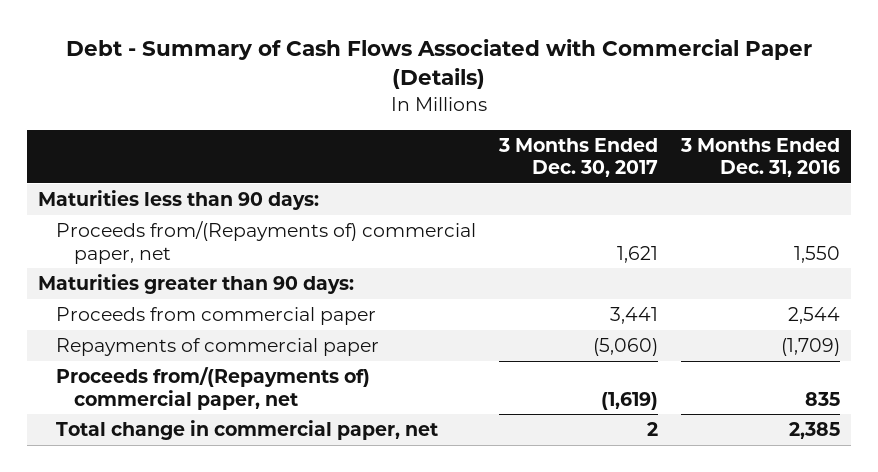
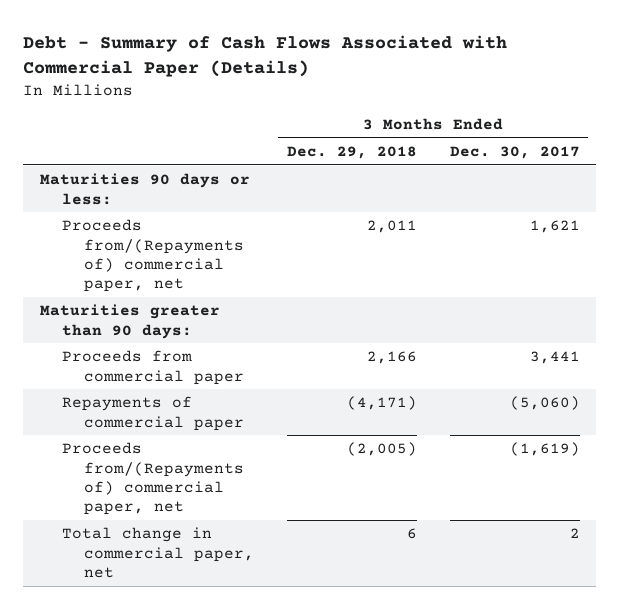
- | 3 Months Ended Dec. 30, 2017 | 3 Months Ended Dec. 31, 2016
+ | 3 Months Ended Dec. 29, 2018 | 3 Months Ended Dec. 30, 2017
- Maturities less than 90 days:
+ Maturities 90 days or less:

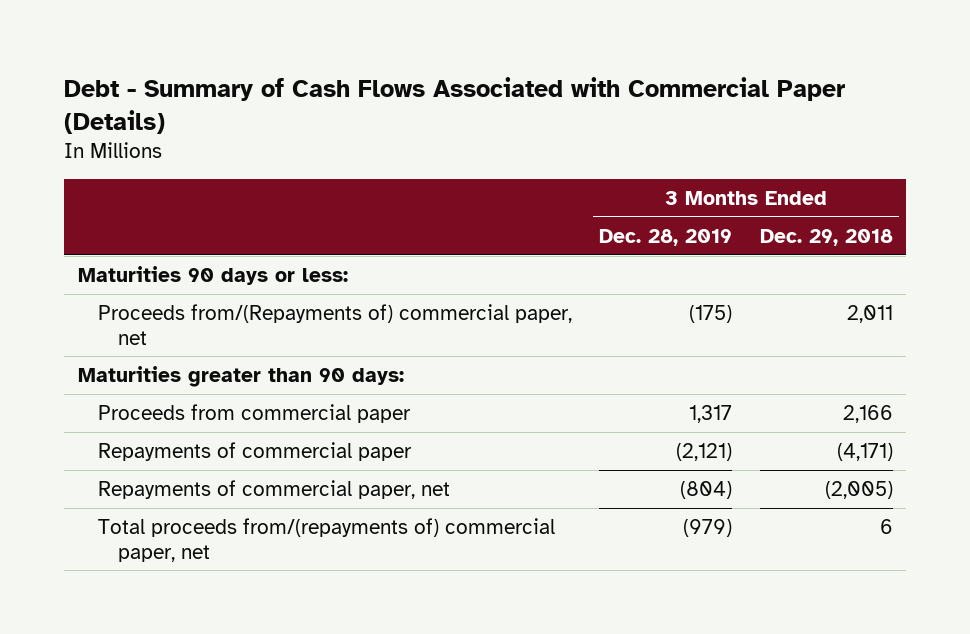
- | 3 Months Ended Dec. 29, 2018 | 3 Months Ended Dec. 30, 2017
+ | 3 Months Ended Dec. 28, 2019 | 3 Months Ended Dec. 29, 2018
- Proceeds from/(Repayments of) commercial paper, net | (2,005) | (1,619)
- Total change in commercial paper, net | 6 | 2
+ Repayments of commercial paper, net | (804) | (2,005)
+ Total proceeds from/(repayments of) commercial paper, net | (979) | 6

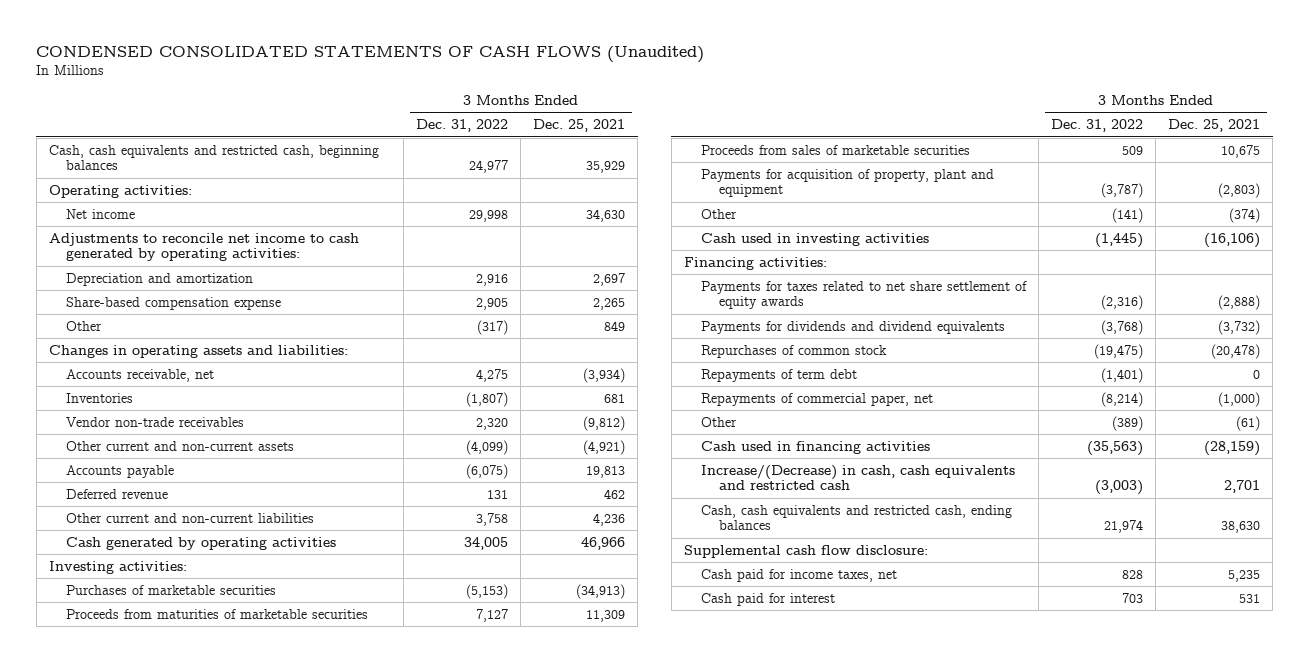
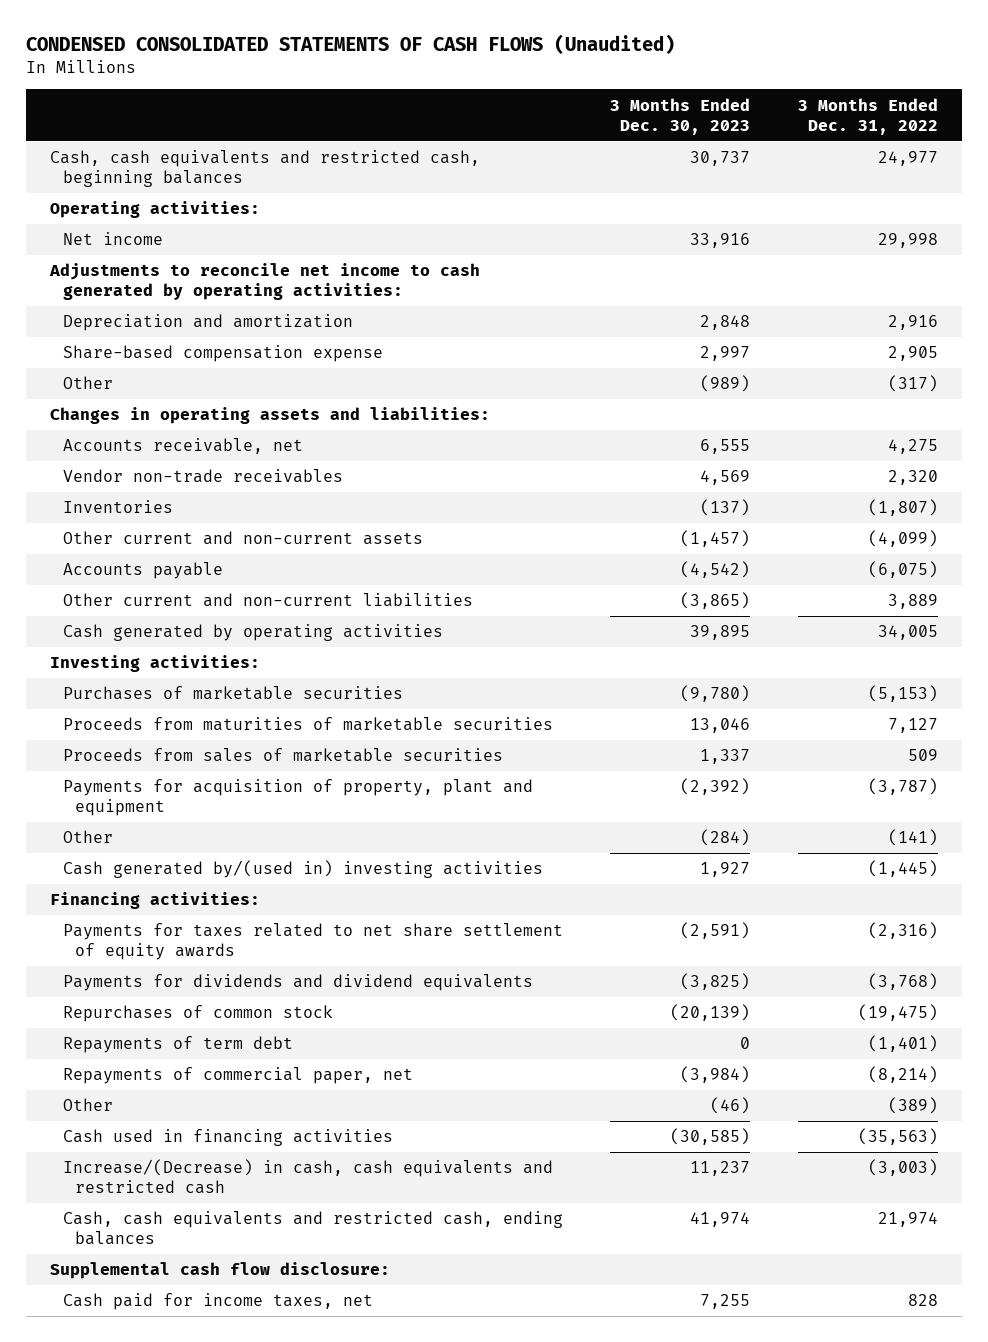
- | 3 Months Ended Dec. 31, 2022 | 3 Months Ended Dec. 25, 2021
+ | 3 Months Ended Dec. 30, 2023 | 3 Months Ended Dec. 31, 2022
moved down: Inventories | (137) | (1,807)
- Deferred revenue | 131 | 462
- Other current and non-current liabilities | 3,758 | 4,236
+ Other current and non-current liabilities | (3,865) | 3,889
- Cash used in investing activities | (1,445) | (16,106)
+ Cash generated by/(used in) investing activities | 1,927 | (1,445)
- Cash paid for interest | 703 | 531

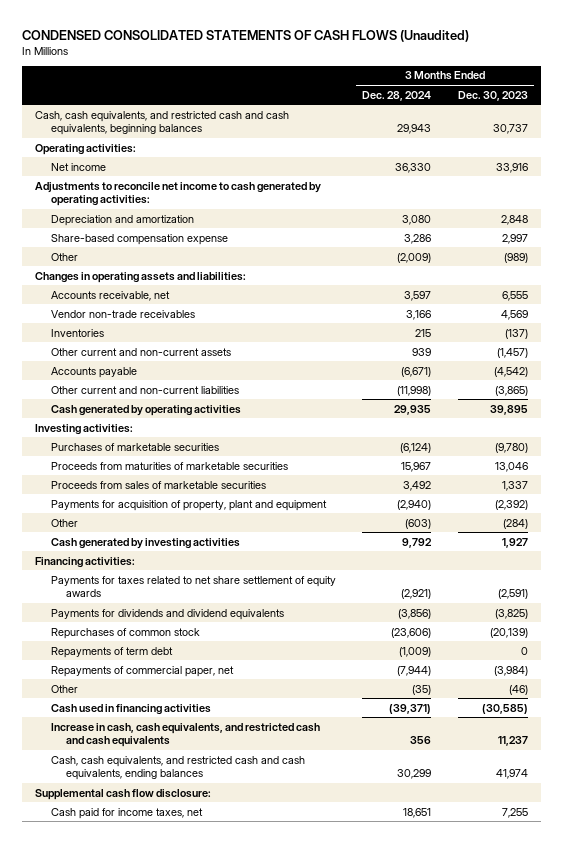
- | 3 Months Ended Dec. 30, 2023 | 3 Months Ended Dec. 31, 2022
+ | 3 Months Ended Dec. 28, 2024 | 3 Months Ended Dec. 30, 2023
- Cash, cash equivalents and restricted cash, beginning balances | 30,737 | 24,977
+ Cash, cash equivalents, and restricted cash and cash equivalents, beginning balances | 29,943 | 30,737
- Cash generated by/(used in) investing activities | 1,927 | (1,445)
+ Cash generated by investing activities | 9,792 | 1,927
- Increase/(Decrease) in cash, cash equivalents and restricted cash | 11,237 | (3,003)
- Cash, cash equivalents and restricted cash, ending balances | 41,974 | 21,974
+ Increase in cash, cash equivalents, and restricted cash and cash equivalents | 356 | 11,237
+ Cash, cash equivalents, and restricted cash and cash equivalents, ending balances | 30,299 | 41,974

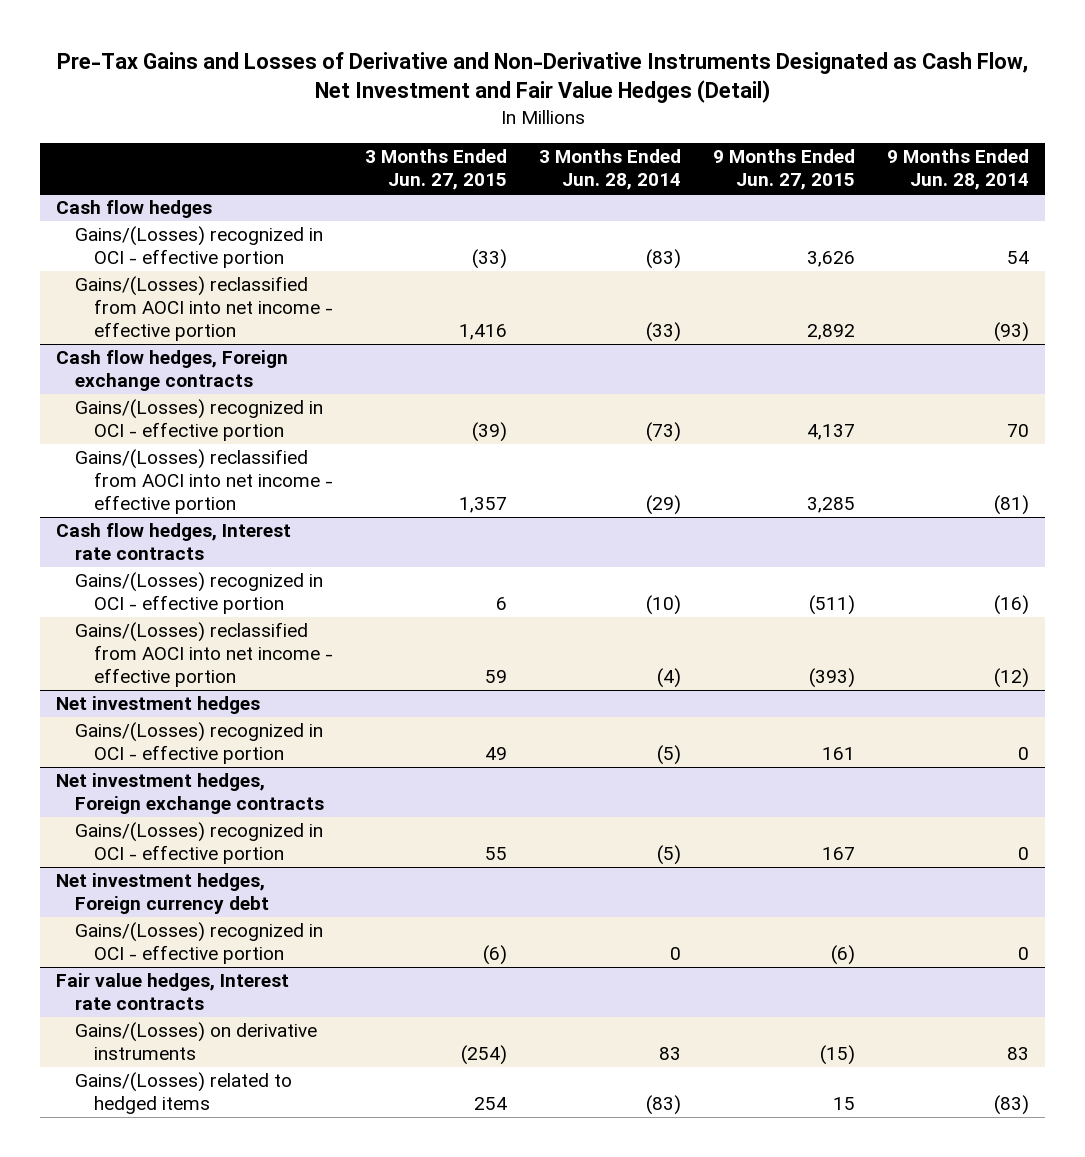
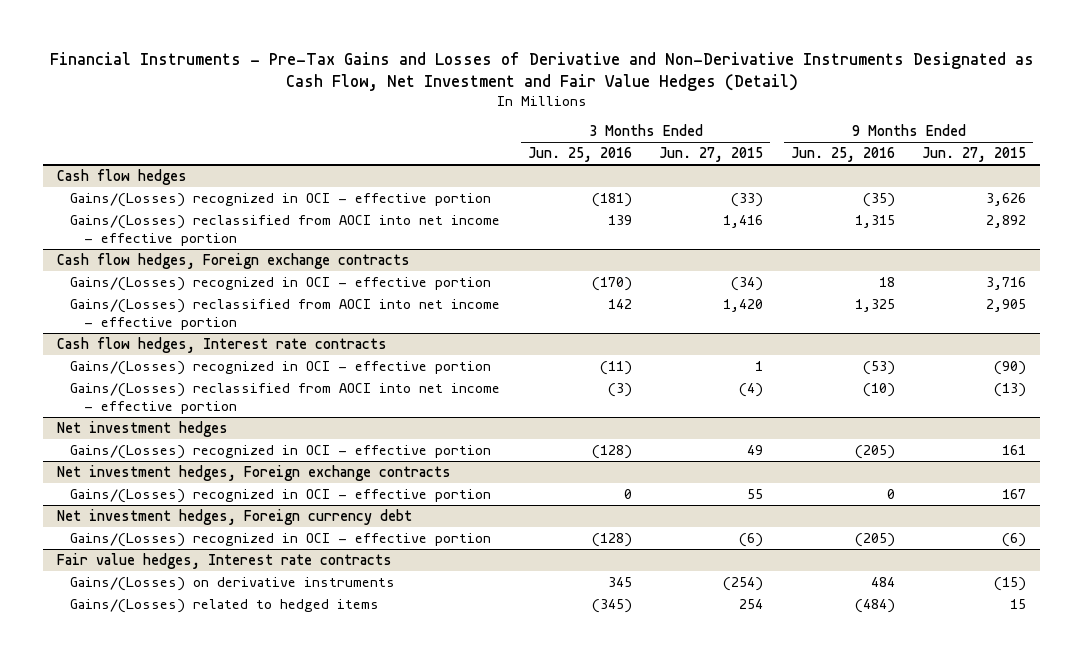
- Pre-Tax Gains and Losses of Derivative and Non-Derivative Instruments Designated as Cash Flow, Net Investment and Fair Value Hedges (Detail)
+ Financial Instruments - Pre-Tax Gains and Losses of Derivative and Non-Derivative Instruments Designated as Cash Flow, Net Investment and Fair Value Hedges (Detail)
- | 3 Months Ended Jun. 27, 2015 | 3 Months Ended Jun. 28, 2014 | 9 Months Ended Jun. 27, 2015 | 9 Months Ended Jun. 28, 2014
+ | 3 Months Ended Jun. 25, 2016 | 3 Months Ended Jun. 27, 2015 | 9 Months Ended Jun. 25, 2016 | 9 Months Ended Jun. 27, 2015
@ Cash flow hedges, Foreign exchange contracts
- Gains/(Losses) recognized in OCI - effective portion | (39) | (73) | 4,137 | 70
- Gains/(Losses) reclassified from AOCI into net income - effective portion | 1,357 | (29) | 3,285 | (81)
+ Gains/(Losses) recognized in OCI - effective portion | (170) | (34) | 18 | 3,716
+ Gains/(Losses) reclassified from AOCI into net income - effective portion | 142 | 1,420 | 1,325 | 2,905
@ Cash flow hedges, Interest rate contracts
- Gains/(Losses) recognized in OCI - effective portion | 6 | (10) | (511) | (16)
- Gains/(Losses) reclassified from AOCI into net income - effective portion | 59 | (4) | (393) | (12)
+ Gains/(Losses) recognized in OCI - effective portion | (11) | 1 | (53) | (90)
+ Gains/(Losses) reclassified from AOCI into net income - effective portion | (3) | (4) | (10) | (13)

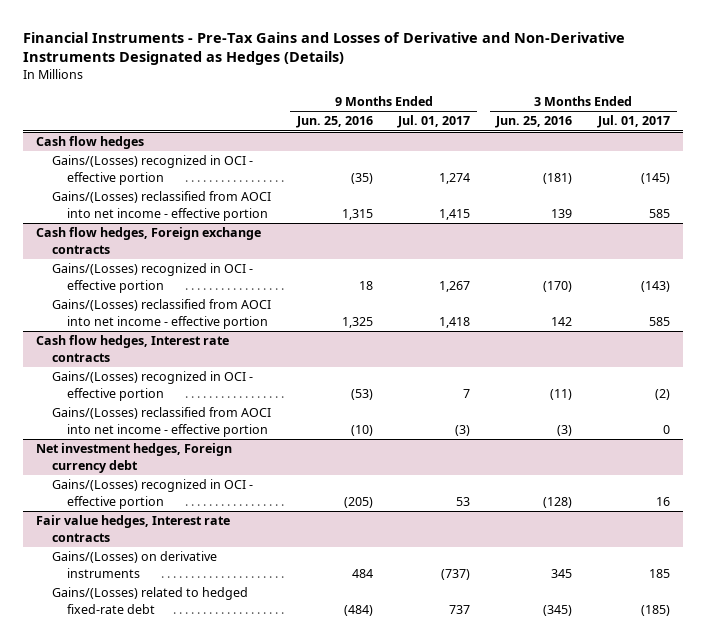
- Financial Instruments - Pre-Tax Gains and Losses of Derivative and Non-Derivative Instruments Designated as Cash Flow, Net Investment and Fair Value Hedges (Detail)
+ Financial Instruments - Pre-Tax Gains and Losses of Derivative and Non-Derivative Instruments Designated as Hedges (Details)
- | 3 Months Ended Jun. 25, 2016 | 3 Months Ended Jun. 27, 2015 | 9 Months Ended Jun. 25, 2016 | 9 Months Ended Jun. 27, 2015
+ | 9 Months Ended Jun. 25, 2016 | 9 Months Ended Jul. 01, 2017 | 3 Months Ended Jun. 25, 2016 | 3 Months Ended Jul. 01, 2017
- Net investment hedges
- Gains/(Losses) recognized in OCI - effective portion | (128) | 49 | (205) | 161
- Net investment hedges, Foreign exchange contracts
- Gains/(Losses) recognized in OCI - effective portion | 0 | 55 | 0 | 167
@ Fair value hedges, Interest rate contracts
- Gains/(Losses) related to hedged items | (345) | 254 | (484) | 15
+ Gains/(Losses) related to hedged fixed-rate debt | (484) | 737 | (345) | (185)

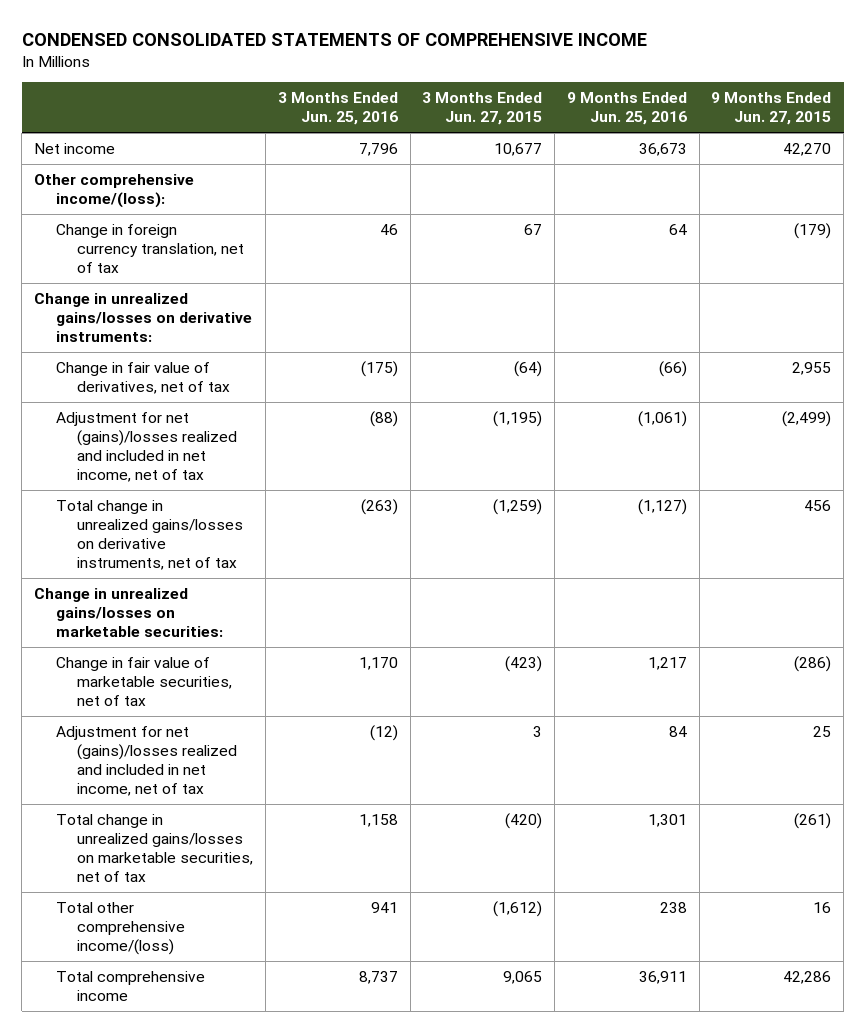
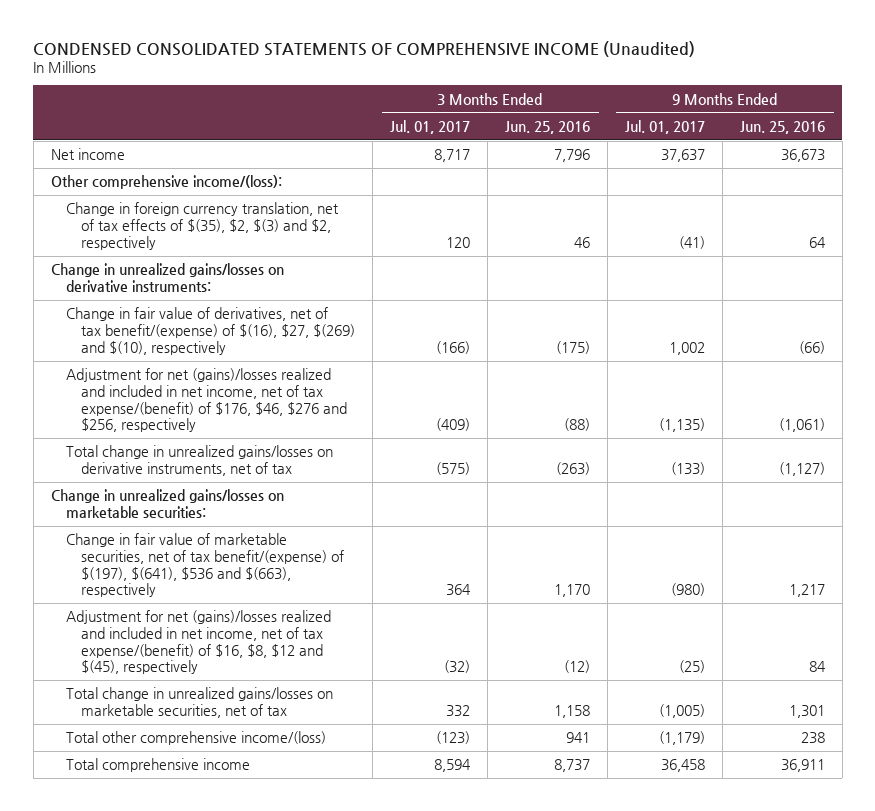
- CONDENSED CONSOLIDATED STATEMENTS OF COMPREHENSIVE INCOME
+ CONDENSED CONSOLIDATED STATEMENTS OF COMPREHENSIVE INCOME (Unaudited)
- | 3 Months Ended Jun. 25, 2016 | 3 Months Ended Jun. 27, 2015 | 9 Months Ended Jun. 25, 2016 | 9 Months Ended Jun. 27, 2015
+ | 3 Months Ended Jul. 01, 2017 | 3 Months Ended Jun. 25, 2016 | 9 Months Ended Jul. 01, 2017 | 9 Months Ended Jun. 25, 2016
- Change in foreign currency translation, net of tax | 46 | 67 | 64 | (179)
+ Change in foreign currency translation, net of tax effects of $(35), $2, $(3) and $2, respectively | 120 | 46 | (41) | 64
- Change in fair value of derivatives, net of tax | (175) | (64) | (66) | 2,955
- Adjustment for net (gains)/losses realized and included in net income, net of tax | (88) | (1,195) | (1,061) | (2,499)
+ Change in fair value of derivatives, net of tax benefit/(expense) of $(16), $27, $(269) and $(10), respectively | (166) | (175) | 1,002 | (66)
+ Adjustment for net (gains)/losses realized and included in net income, net of tax expense/(benefit) of $176, $46, $276 and $256, respectively | (409) | (88) | (1,135) | (1,061)
- Change in fair value of marketable securities, net of tax | 1,170 | (423) | 1,217 | (286)
- Adjustment for net (gains)/losses realized and included in net income, net of tax | (12) | 3 | 84 | 25
+ Change in fair value of marketable securities, net of tax benefit/(expense) of $(197), $(641), $536 and $(663), respectively | 364 | 1,170 | (980) | 1,217
+ Adjustment for net (gains)/losses realized and included in net income, net of tax expense/(benefit) of $16, $8, $12 and $(45), respectively | (32) | (12) | (25) | 84

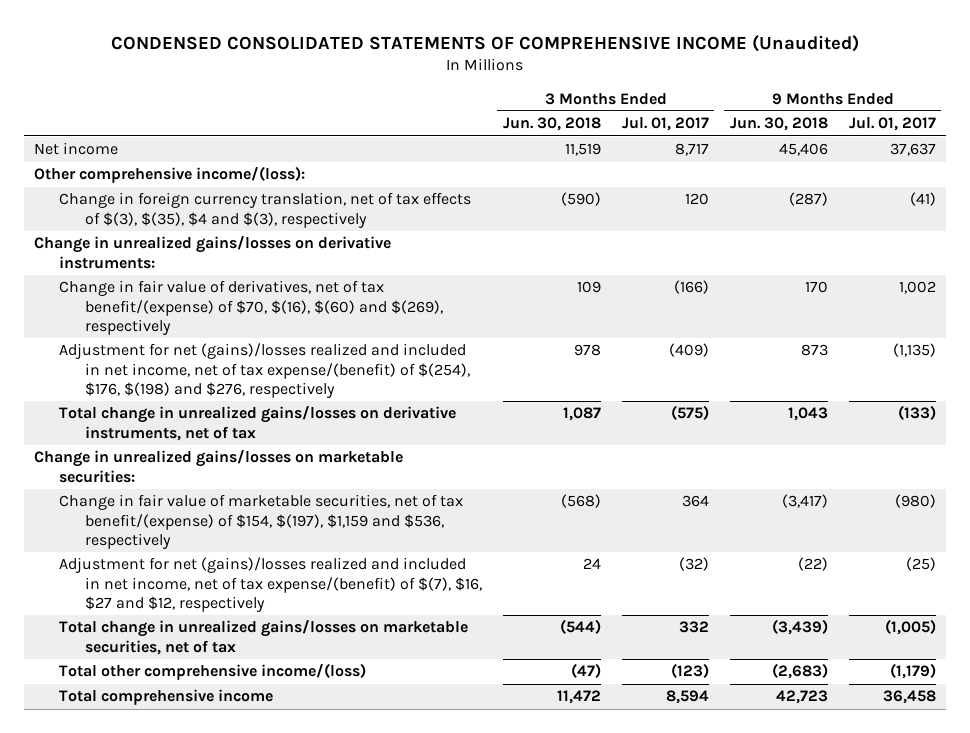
- | 3 Months Ended Jul. 01, 2017 | 3 Months Ended Jun. 25, 2016 | 9 Months Ended Jul. 01, 2017 | 9 Months Ended Jun. 25, 2016
+ | 3 Months Ended Jun. 30, 2018 | 3 Months Ended Jul. 01, 2017 | 9 Months Ended Jun. 30, 2018 | 9 Months Ended Jul. 01, 2017
- Change in foreign currency translation, net of tax effects of $(35), $2, $(3) and $2, respectively | 120 | 46 | (41) | 64
+ Change in foreign currency translation, net of tax effects of $(3), $(35), $4 and $(3), respectively | (590) | 120 | (287) | (41)
- Change in fair value of derivatives, net of tax benefit/(expense) of $(16), $27, $(269) and $(10), respectively | (166) | (175) | 1,002 | (66)
- Adjustment for net (gains)/losses realized and included in net income, net of tax expense/(benefit) of $176, $46, $276 and $256, respectively | (409) | (88) | (1,135) | (1,061)
+ Change in fair value of derivatives, net of tax benefit/(expense) of $70, $(16), $(60) and $(269), respectively | 109 | (166) | 170 | 1,002
+ Adjustment for net (gains)/losses realized and included in net income, net of tax expense/(benefit) of $(254), $176, $(198) and $276, respectively | 978 | (409) | 873 | (1,135)
- Change in fair value of marketable securities, net of tax benefit/(expense) of $(197), $(641), $536 and $(663), respectively | 364 | 1,170 | (980) | 1,217
- Adjustment for net (gains)/losses realized and included in net income, net of tax expense/(benefit) of $16, $8, $12 and $(45), respectively | (32) | (12) | (25) | 84
+ Change in fair value of marketable securities, net of tax benefit/(expense) of $154, $(197), $1,159 and $536, respectively | (568) | 364 | (3,417) | (980)
+ Adjustment for net (gains)/losses realized and included in net income, net of tax expense/(benefit) of $(7), $16, $27 and $12, respectively | 24 | (32) | (22) | (25)

